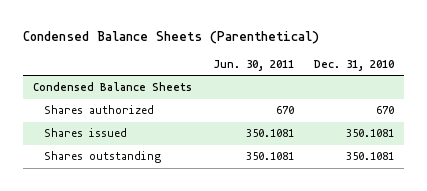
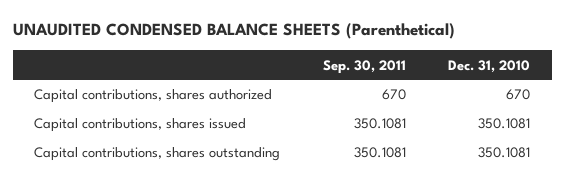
- Condensed Balance Sheets (Parenthetical)
+ UNAUDITED CONDENSED BALANCE SHEETS (Parenthetical)
- | Jun. 30, 2011 | Dec. 31, 2010
+ | Sep. 30, 2011 | Dec. 31, 2010
- Condensed Balance Sheets
- Shares authorized | 670 | 670
- Shares issued | 350.1081 | 350.1081
- Shares outstanding | 350.1081 | 350.1081
+ Capital contributions, shares authorized | 670 | 670
+ Capital contributions, shares issued | 350.1081 | 350.1081
+ Capital contributions, shares outstanding | 350.1081 | 350.1081

